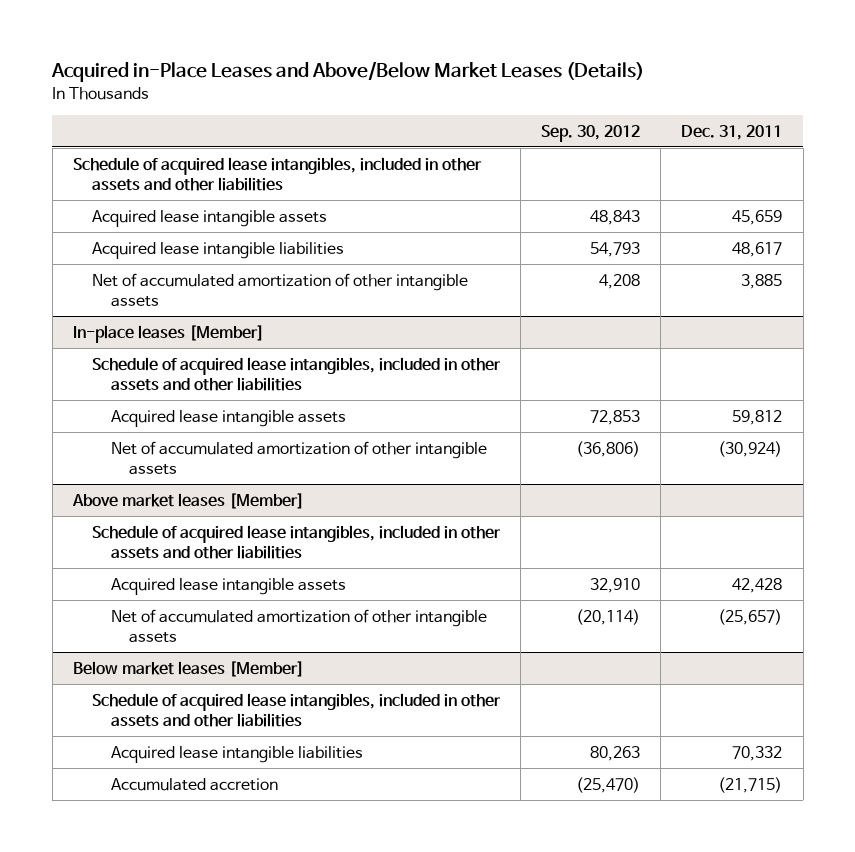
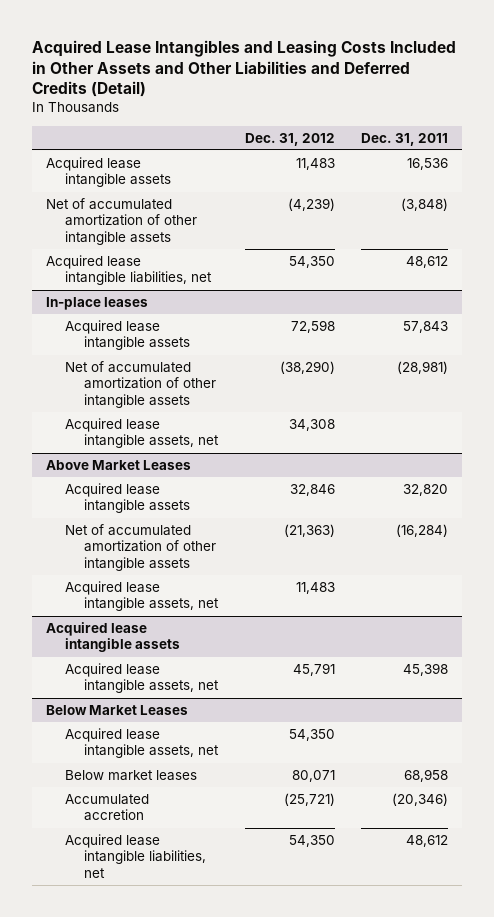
- Acquired in-Place Leases and Above/Below Market Leases (Details)
+ Acquired Lease Intangibles and Leasing Costs Included in Other Assets and Other Liabilities and Deferred Credits (Detail)
- | Sep. 30, 2012 | Dec. 31, 2011
+ | Dec. 31, 2012 | Dec. 31, 2011
- Schedule of acquired lease intangibles, included in other assets and other liabilities
- Acquired lease intangible assets | 48,843 | 45,659
- Acquired lease intangible liabilities | 54,793 | 48,617
- Net of accumulated amortization of other intangible assets | 4,208 | 3,885
- In-place leases [Member]
- Schedule of acquired lease intangibles, included in other assets and other liabilities
- Acquired lease intangible assets | 72,853 | 59,812
- Net of accumulated amortization of other intangible assets | (36,806) | (30,924)
- Above market leases [Member]
- Schedule of acquired lease intangibles, included in other assets and other liabilities
- Acquired lease intangible assets | 32,910 | 42,428
- Net of accumulated amortization of other intangible assets | (20,114) | (25,657)
- Below market leases [Member]
- Schedule of acquired lease intangibles, included in other assets and other liabilities
- Acquired lease intangible liabilities | 80,263 | 70,332
- Accumulated accretion | (25,470) | (21,715)
+ Acquired lease intangible assets | 11,483 | 16,536
+ Net of accumulated amortization of other intangible assets | (4,239) | (3,848)
+ Acquired lease intangible liabilities, net | 54,350 | 48,612
+ In-place leases
+ Acquired lease intangible assets | 72,598 | 57,843
+ Net of accumulated amortization of other intangible assets | (38,290) | (28,981)
+ Acquired lease intangible assets, net | 34,308 |
+ Above Market Leases
+ Acquired lease intangible assets | 32,846 | 32,820
+ Net of accumulated amortization of other intangible assets | (21,363) | (16,284)
+ Acquired lease intangible assets, net | 11,483 |
+ Acquired lease intangible assets
+ Acquired lease intangible assets, net | 45,791 | 45,398
+ Below Market Leases
+ Acquired lease intangible assets, net | 54,350 |
+ Below market leases | 80,071 | 68,958
+ Accumulated accretion | (25,721) | (20,346)
+ Acquired lease intangible liabilities, net | 54,350 | 48,612

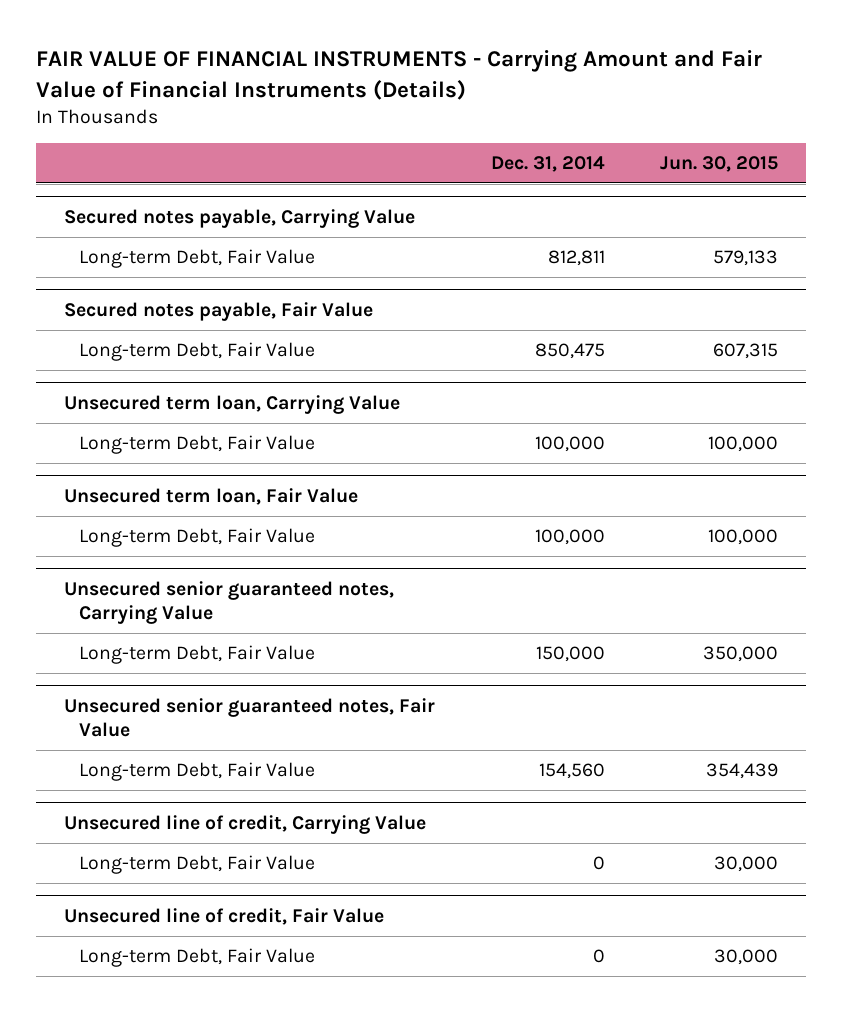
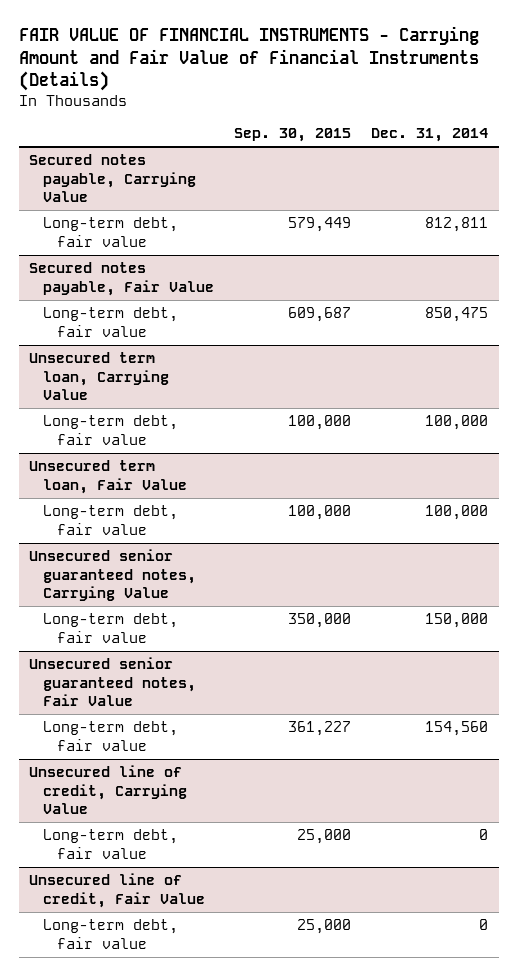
- | Dec. 31, 2014 | Jun. 30, 2015
+ | Sep. 30, 2015 | Dec. 31, 2014
@ Secured notes payable, Carrying Value
- Long-term Debt, Fair Value | 812,811 | 579,133
+ Long-term debt, fair value | 579,449 | 812,811
@ Secured notes payable, Fair Value
- Long-term Debt, Fair Value | 850,475 | 607,315
+ Long-term debt, fair value | 609,687 | 850,475
@ Unsecured term loan, Carrying Value
- Long-term Debt, Fair Value | 100,000 | 100,000
+ Long-term debt, fair value | 100,000 | 100,000
@ Unsecured term loan, Fair Value
- Long-term Debt, Fair Value | 100,000 | 100,000
+ Long-term debt, fair value | 100,000 | 100,000
@ Unsecured senior guaranteed notes, Carrying Value
- Long-term Debt, Fair Value | 150,000 | 350,000
+ Long-term debt, fair value | 350,000 | 150,000
@ Unsecured senior guaranteed notes, Fair Value
- Long-term Debt, Fair Value | 154,560 | 354,439
+ Long-term debt, fair value | 361,227 | 154,560
@ Unsecured line of credit, Carrying Value
- Long-term Debt, Fair Value | 0 | 30,000
+ Long-term debt, fair value | 25,000 | 0
@ Unsecured line of credit, Fair Value
- Long-term Debt, Fair Value | 0 | 30,000
+ Long-term debt, fair value | 25,000 | 0

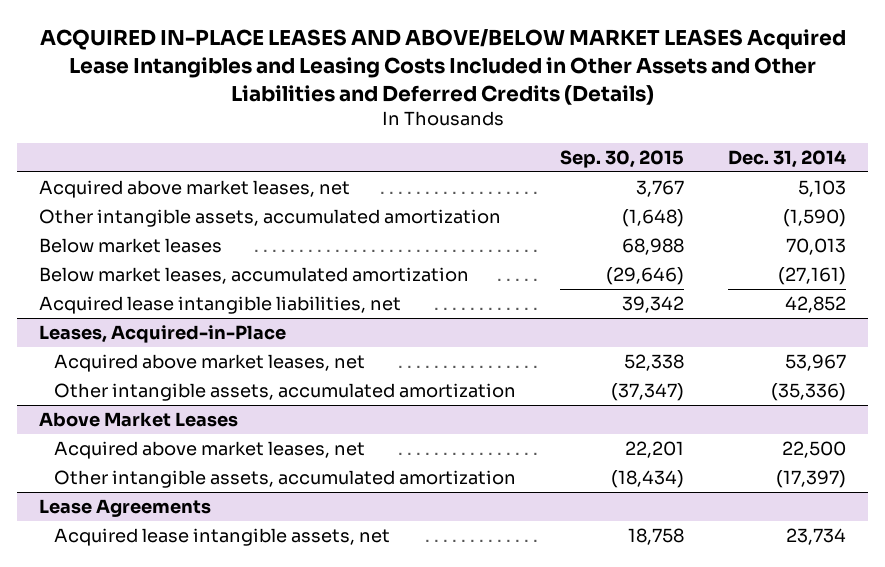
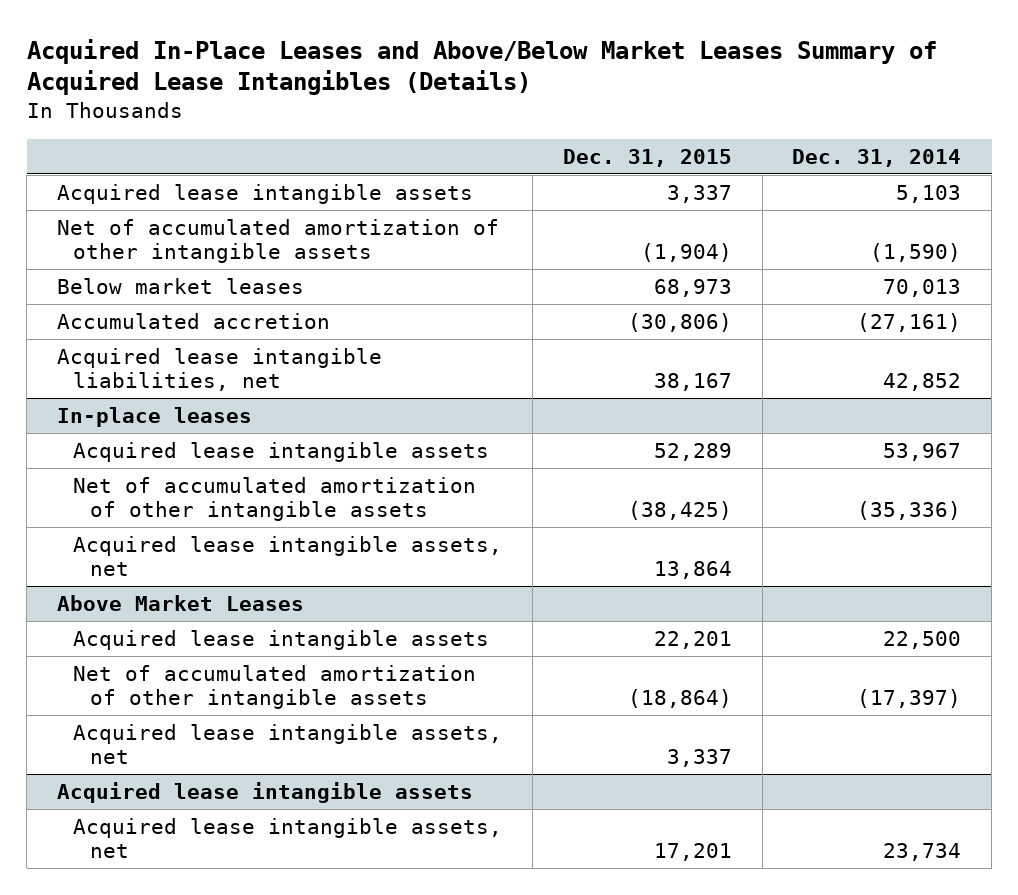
- ACQUIRED IN-PLACE LEASES AND ABOVE/BELOW MARKET LEASES Acquired Lease Intangibles and Leasing Costs Included in Other Assets and Other Liabilities and Deferred Credits (Details)
+ Acquired In-Place Leases and Above/Below Market Leases Summary of Acquired Lease Intangibles (Details)
- | Sep. 30, 2015 | Dec. 31, 2014
+ | Dec. 31, 2015 | Dec. 31, 2014
- Acquired above market leases, net | 3,767 | 5,103
- Other intangible assets, accumulated amortization | (1,648) | (1,590)
+ Acquired lease intangible assets | 3,337 | 5,103
+ Net of accumulated amortization of other intangible assets | (1,904) | (1,590)
- Below market leases, accumulated amortization | (29,646) | (27,161)
+ Accumulated accretion | (30,806) | (27,161)
- Leases, Acquired-in-Place
- Acquired above market leases, net | 52,338 | 53,967
- Other intangible assets, accumulated amortization | (37,347) | (35,336)
+ In-place leases
+ Acquired lease intangible assets | 52,289 | 53,967
+ Net of accumulated amortization of other intangible assets | (38,425) | (35,336)
+ Acquired lease intangible assets, net | 13,864 |
@ Above Market Leases
- Acquired above market leases, net | 22,201 | 22,500
- Other intangible assets, accumulated amortization | (18,434) | (17,397)
- Lease Agreements
@ Above Market Leases
+ Acquired lease intangible assets | 22,201 | 22,500
+ Net of accumulated amortization of other intangible assets | (18,864) | (17,397)
+ Acquired lease intangible assets, net | 3,337 |
+ Acquired lease intangible assets

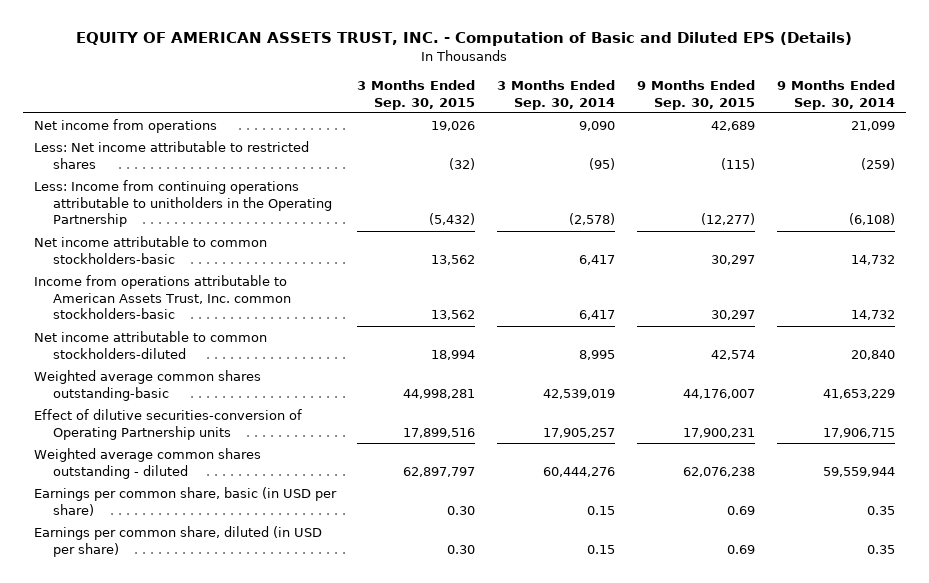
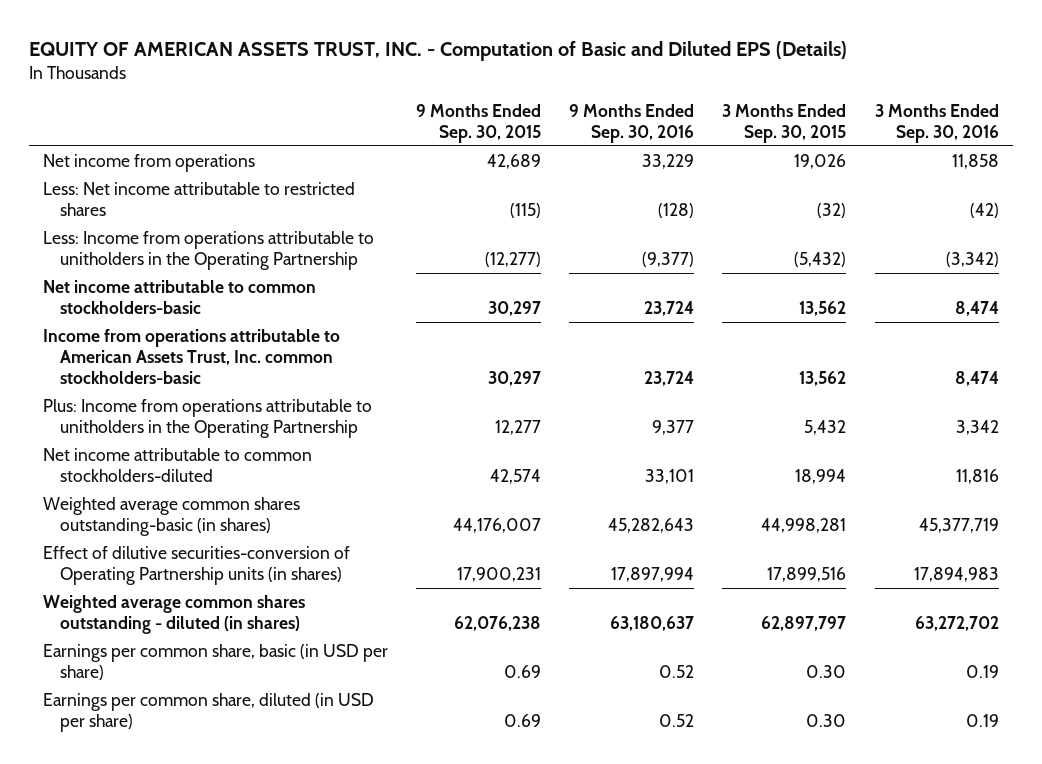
- | 3 Months Ended Sep. 30, 2015 | 3 Months Ended Sep. 30, 2014 | 9 Months Ended Sep. 30, 2015 | 9 Months Ended Sep. 30, 2014
+ | 9 Months Ended Sep. 30, 2015 | 9 Months Ended Sep. 30, 2016 | 3 Months Ended Sep. 30, 2015 | 3 Months Ended Sep. 30, 2016
- Less: Income from continuing operations attributable to unitholders in the Operating Partnership | (5,432) | (2,578) | (12,277) | (6,108)
+ Less: Income from operations attributable to unitholders in the Operating Partnership | (12,277) | (9,377) | (5,432) | (3,342)
+ Plus: Income from operations attributable to unitholders in the Operating Partnership | 12,277 | 9,377 | 5,432 | 3,342
- Weighted average common shares outstanding-basic | 44,998,281 | 42,539,019 | 44,176,007 | 41,653,229
- Effect of dilutive securities-conversion of Operating Partnership units | 17,899,516 | 17,905,257 | 17,900,231 | 17,906,715
- Weighted average common shares outstanding - diluted | 62,897,797 | 60,444,276 | 62,076,238 | 59,559,944
+ Weighted average common shares outstanding-basic (in shares) | 44,176,007 | 45,282,643 | 44,998,281 | 45,377,719
+ Effect of dilutive securities-conversion of Operating Partnership units (in shares) | 17,900,231 | 17,897,994 | 17,899,516 | 17,894,983
+ Weighted average common shares outstanding - diluted (in shares) | 62,076,238 | 63,180,637 | 62,897,797 | 63,272,702

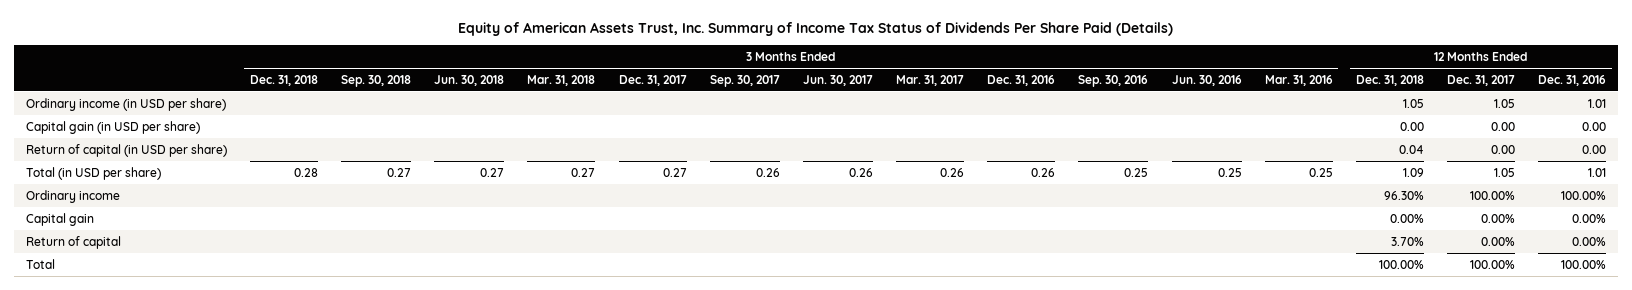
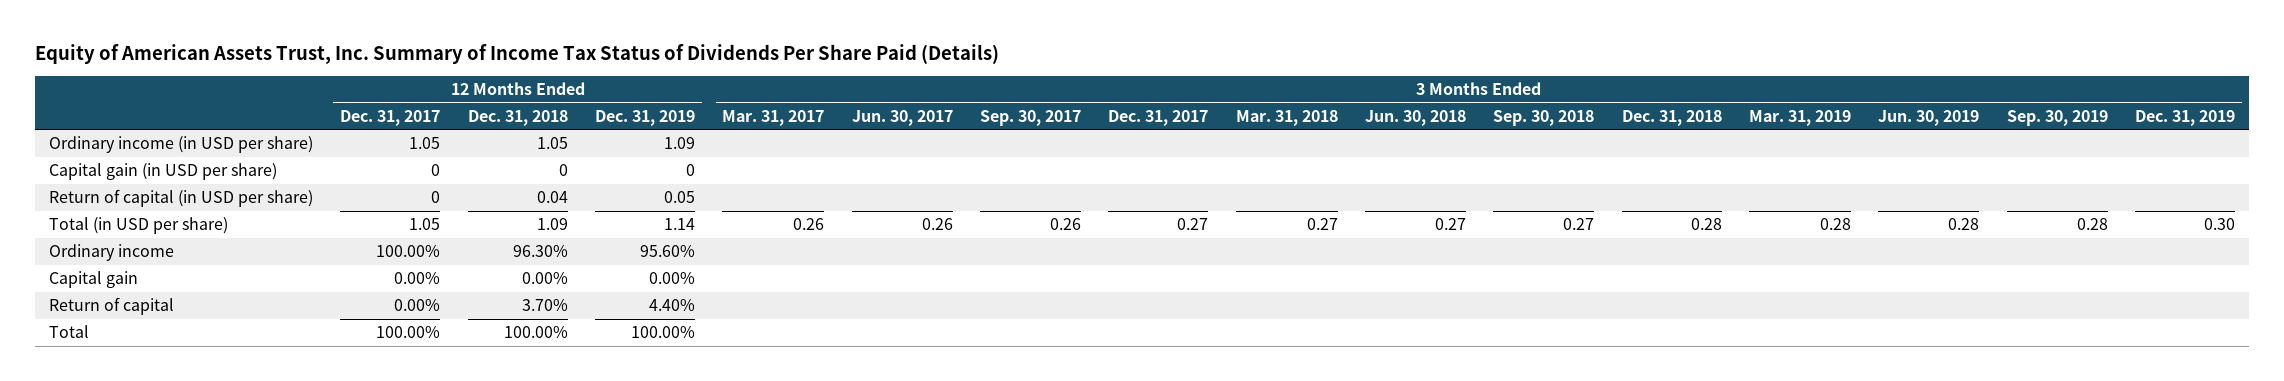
- | 3 Months Ended Dec. 31, 2018 | 3 Months Ended Sep. 30, 2018 | 3 Months Ended Jun. 30, 2018 | 3 Months Ended Mar. 31, 2018 | 3 Months Ended Dec. 31, 2017 | 3 Months Ended Sep. 30, 2017 | 3 Months Ended Jun. 30, 2017 | 3 Months Ended Mar. 31, 2017 | 3 Months Ended Dec. 31, 2016 | 3 Months Ended Sep. 30, 2016 | 3 Months Ended Jun. 30, 2016 | 3 Months Ended Mar. 31, 2016 | 12 Months Ended Dec. 31, 2018 | 12 Months Ended Dec. 31, 2017 | 12 Months Ended Dec. 31, 2016
+ | 12 Months Ended Dec. 31, 2017 | 12 Months Ended Dec. 31, 2018 | 12 Months Ended Dec. 31, 2019 | 3 Months Ended Mar. 31, 2017 | 3 Months Ended Jun. 30, 2017 | 3 Months Ended Sep. 30, 2017 | 3 Months Ended Dec. 31, 2017 | 3 Months Ended Mar. 31, 2018 | 3 Months Ended Jun. 30, 2018 | 3 Months Ended Sep. 30, 2018 | 3 Months Ended Dec. 31, 2018 | 3 Months Ended Mar. 31, 2019 | 3 Months Ended Jun. 30, 2019 | 3 Months Ended Sep. 30, 2019 | 3 Months Ended Dec. 31, 2019
- Capital gain (in USD per share) | | | | | | | | | | | | | 0.00 | 0.00 | 0.00
- Return of capital (in USD per share) | | | | | | | | | | | | | 0.04 | 0.00 | 0.00
+ Capital gain (in USD per share) | 0 | 0 | 0 | | | | | | | | | | | |
+ Return of capital (in USD per share) | 0 | 0.04 | 0.05 | | | | | | | | | | | |

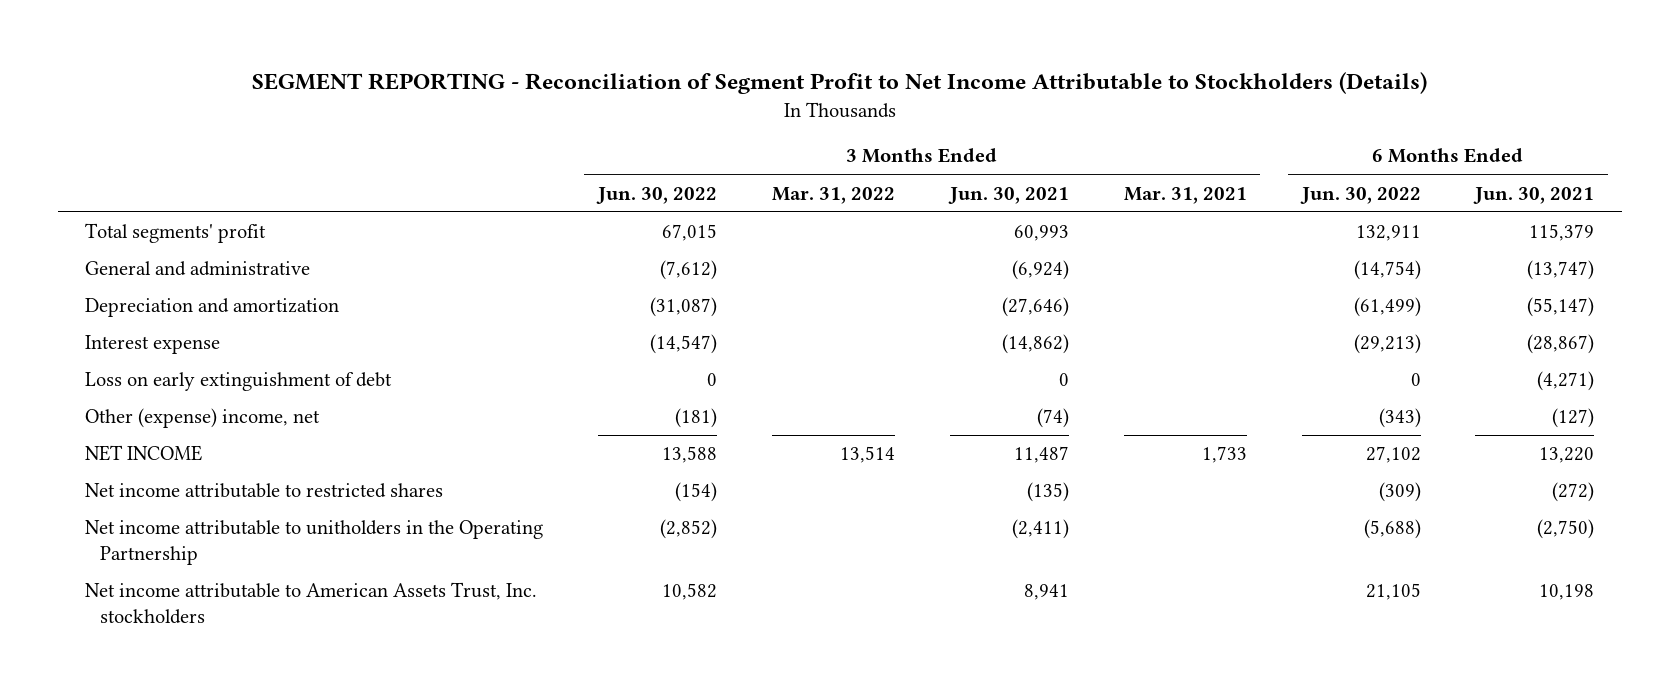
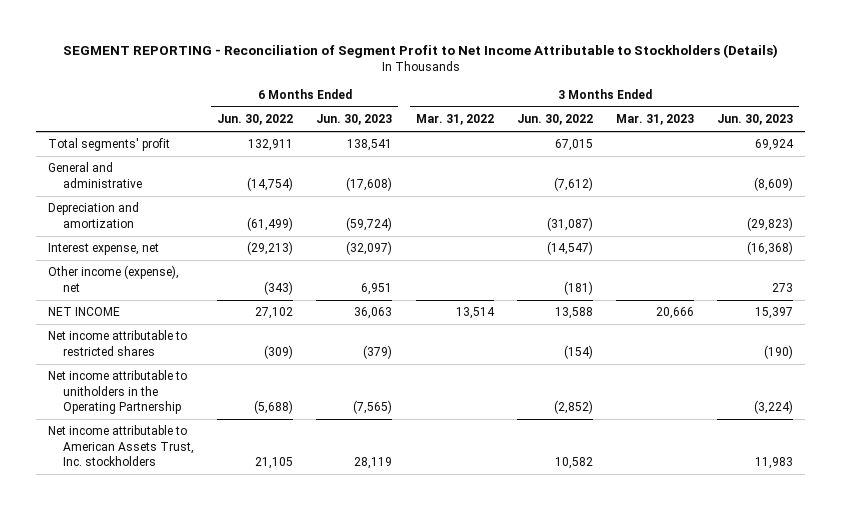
- | 3 Months Ended Jun. 30, 2022 | 3 Months Ended Mar. 31, 2022 | 3 Months Ended Jun. 30, 2021 | 3 Months Ended Mar. 31, 2021 | 6 Months Ended Jun. 30, 2022 | 6 Months Ended Jun. 30, 2021
+ | 6 Months Ended Jun. 30, 2022 | 6 Months Ended Jun. 30, 2023 | 3 Months Ended Mar. 31, 2022 | 3 Months Ended Jun. 30, 2022 | 3 Months Ended Mar. 31, 2023 | 3 Months Ended Jun. 30, 2023
- Interest expense | (14,547) | | (14,862) | | (29,213) | (28,867)
- Loss on early extinguishment of debt | 0 | | 0 | | 0 | (4,271)
- Other (expense) income, net | (181) | | (74) | | (343) | (127)
+ Interest expense, net | (29,213) | (32,097) | | (14,547) | | (16,368)
+ Other income (expense), net | (343) | 6,951 | | (181) | | 273

